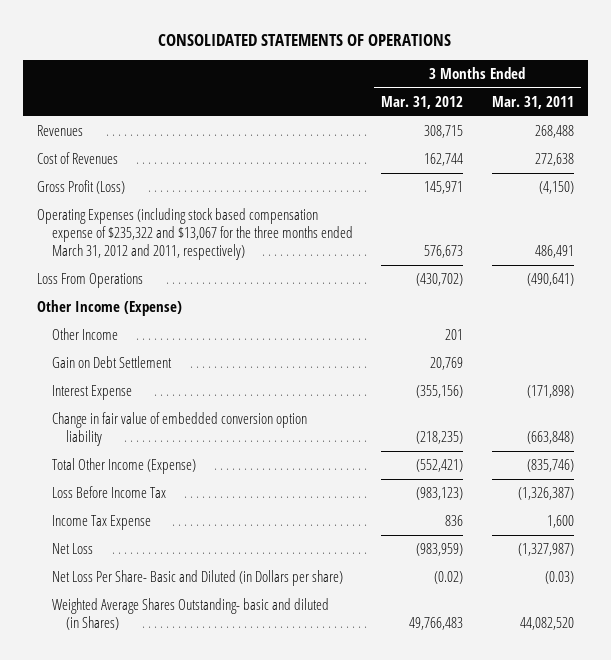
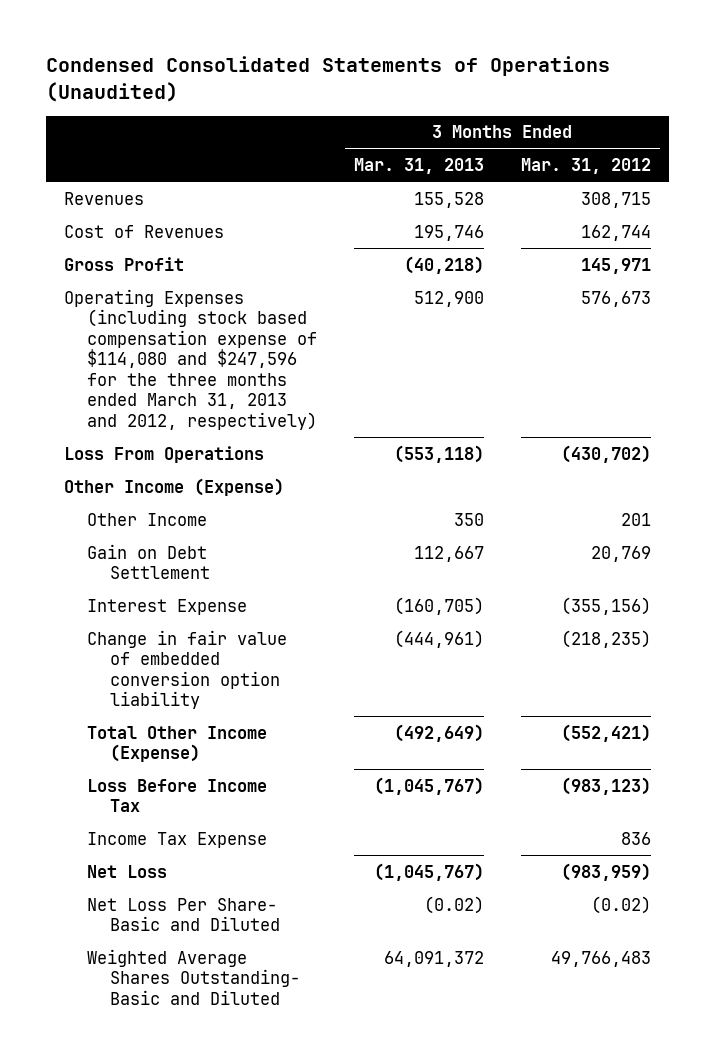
- CONSOLIDATED STATEMENTS OF OPERATIONS
+ Condensed Consolidated Statements of Operations (Unaudited)
- | 3 Months Ended Mar. 31, 2012 | 3 Months Ended Mar. 31, 2011
+ | 3 Months Ended Mar. 31, 2013 | 3 Months Ended Mar. 31, 2012
- Gross Profit (Loss) | 145,971 | (4,150)
- Operating Expenses (including stock based compensation expense of $235,322 and $13,067 for the three months ended March 31, 2012 and 2011, respectively) | 576,673 | 486,491
+ Gross Profit | (40,218) | 145,971
+ Operating Expenses (including stock based compensation expense of $114,080 and $247,596 for the three months ended March 31, 2013 and 2012, respectively) | 512,900 | 576,673
- Net Loss Per Share- Basic and Diluted (in Dollars per share) | (0.02) | (0.03)
- Weighted Average Shares Outstanding- basic and diluted (in Shares) | 49,766,483 | 44,082,520
+ Net Loss Per Share- Basic and Diluted | (0.02) | (0.02)
+ Weighted Average Shares Outstanding- Basic and Diluted | 64,091,372 | 49,766,483

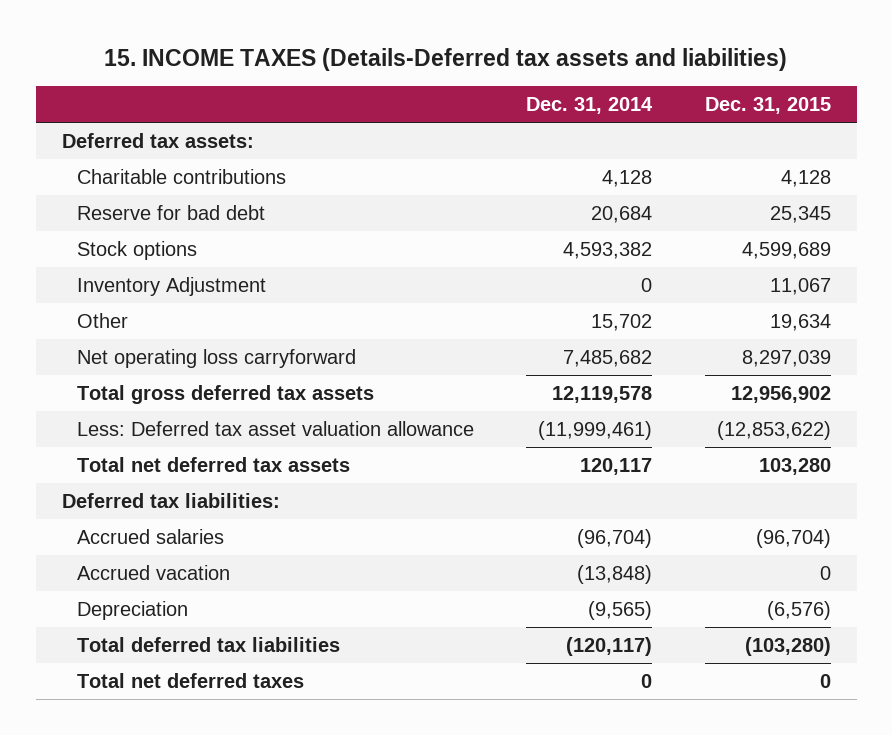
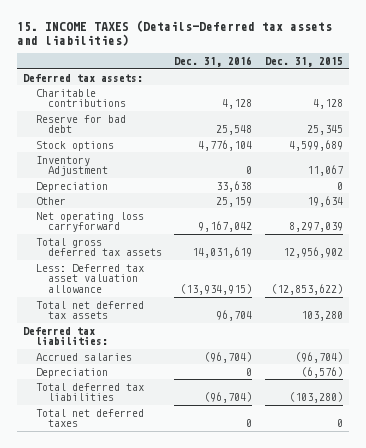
- | Dec. 31, 2014 | Dec. 31, 2015
+ | Dec. 31, 2016 | Dec. 31, 2015
+ Depreciation | 33,638 | 0
- Accrued vacation | (13,848) | 0

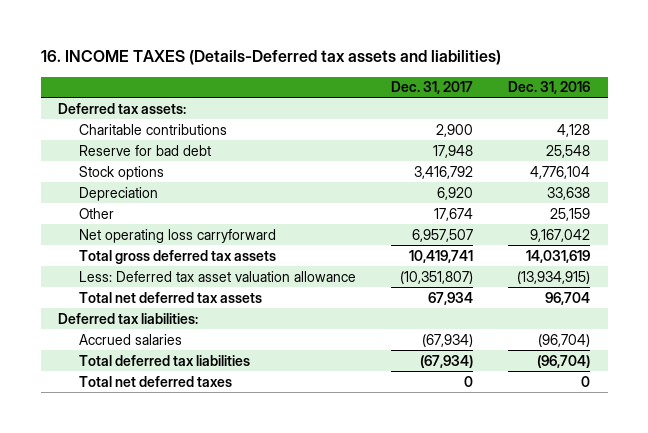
- 15. INCOME TAXES (Details-Deferred tax assets and liabilities)
+ 16. INCOME TAXES (Details-Deferred tax assets and liabilities)
- | Dec. 31, 2016 | Dec. 31, 2015
+ | Dec. 31, 2017 | Dec. 31, 2016
- Inventory Adjustment | 0 | 11,067
- Depreciation | 0 | (6,576)

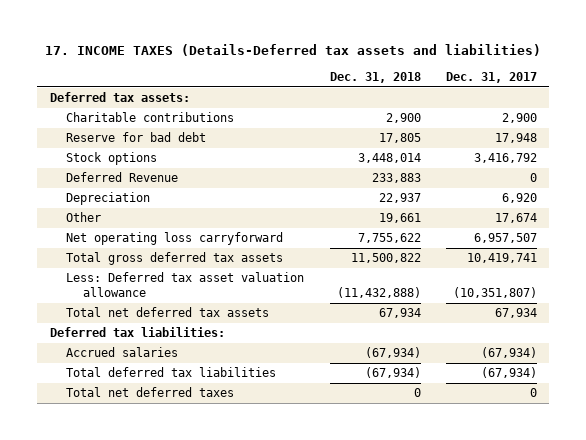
- 16. INCOME TAXES (Details-Deferred tax assets and liabilities)
+ 17. INCOME TAXES (Details-Deferred tax assets and liabilities)
- | Dec. 31, 2017 | Dec. 31, 2016
+ | Dec. 31, 2018 | Dec. 31, 2017
+ Deferred Revenue | 233,883 | 0

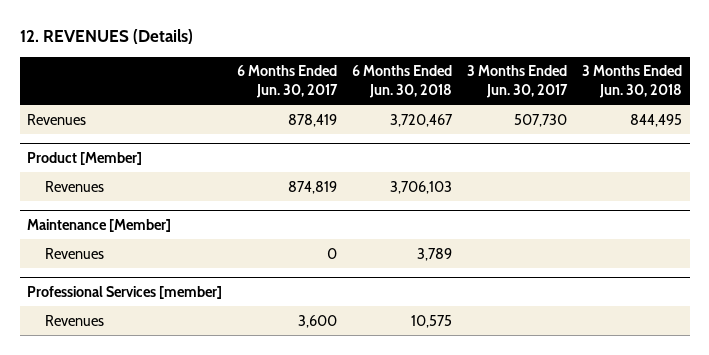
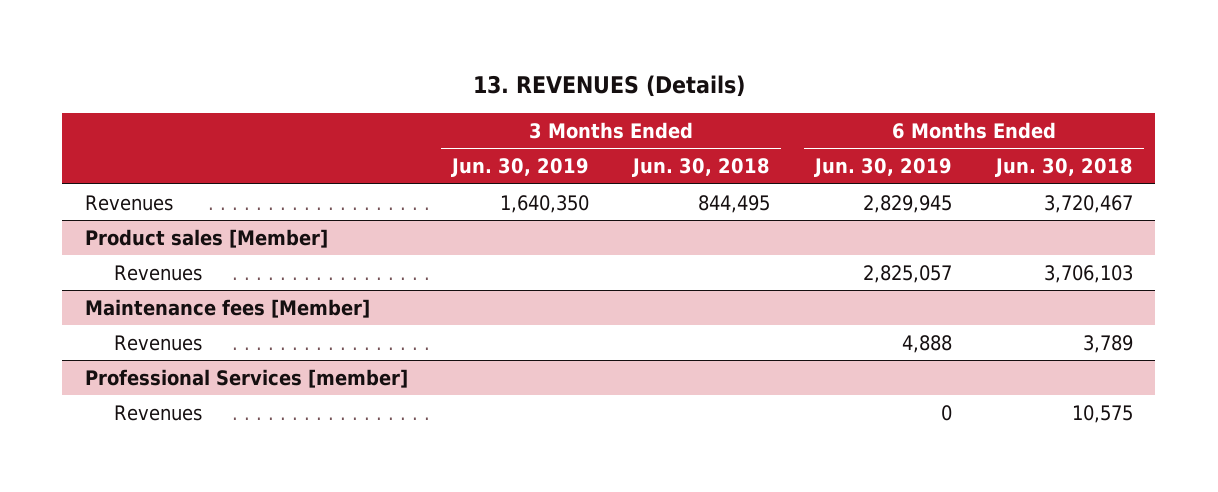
- 12. REVENUES (Details)
+ 13. REVENUES (Details)
- | 6 Months Ended Jun. 30, 2017 | 6 Months Ended Jun. 30, 2018 | 3 Months Ended Jun. 30, 2017 | 3 Months Ended Jun. 30, 2018
+ | 3 Months Ended Jun. 30, 2019 | 3 Months Ended Jun. 30, 2018 | 6 Months Ended Jun. 30, 2019 | 6 Months Ended Jun. 30, 2018
- Product [Member]
+ Product sales [Member]
- Maintenance [Member]
+ Maintenance fees [Member]

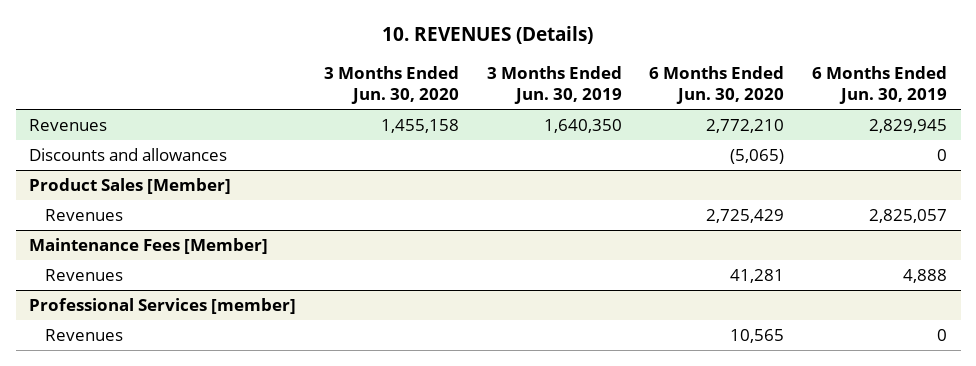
- 13. REVENUES (Details)
+ 10. REVENUES (Details)
- | 3 Months Ended Jun. 30, 2019 | 3 Months Ended Jun. 30, 2018 | 6 Months Ended Jun. 30, 2019 | 6 Months Ended Jun. 30, 2018
+ | 3 Months Ended Jun. 30, 2020 | 3 Months Ended Jun. 30, 2019 | 6 Months Ended Jun. 30, 2020 | 6 Months Ended Jun. 30, 2019
- Product sales [Member]
+ Discounts and allowances | | | (5,065) | 0
+ Product Sales [Member]
- Maintenance fees [Member]
+ Maintenance Fees [Member]

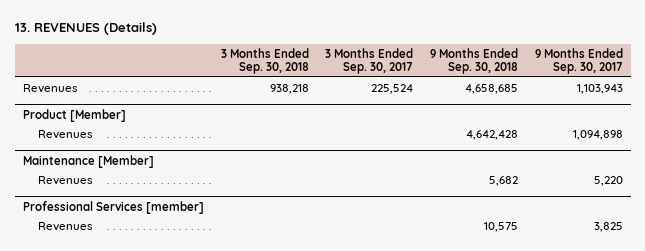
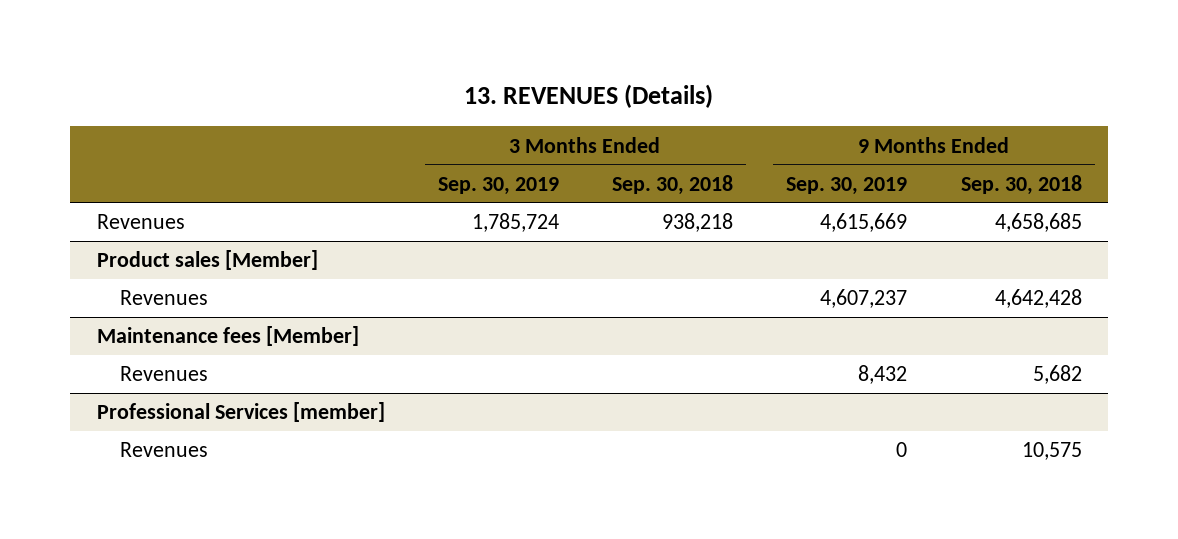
- | 3 Months Ended Sep. 30, 2018 | 3 Months Ended Sep. 30, 2017 | 9 Months Ended Sep. 30, 2018 | 9 Months Ended Sep. 30, 2017
+ | 3 Months Ended Sep. 30, 2019 | 3 Months Ended Sep. 30, 2018 | 9 Months Ended Sep. 30, 2019 | 9 Months Ended Sep. 30, 2018
- Product [Member]
+ Product sales [Member]
- Maintenance [Member]
+ Maintenance fees [Member]

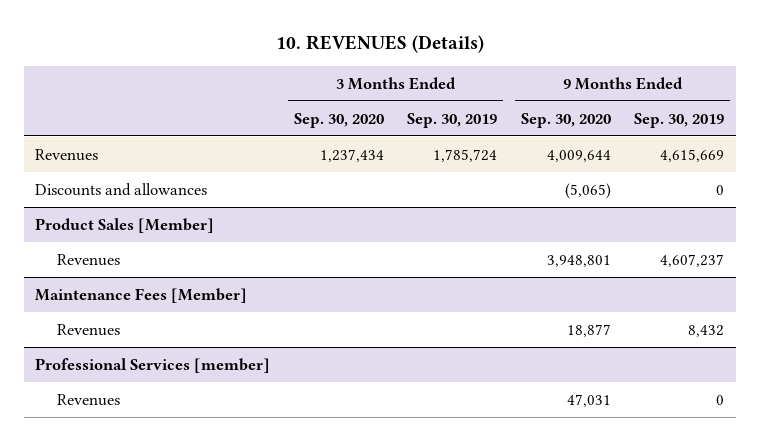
- 13. REVENUES (Details)
+ 10. REVENUES (Details)
- | 3 Months Ended Sep. 30, 2019 | 3 Months Ended Sep. 30, 2018 | 9 Months Ended Sep. 30, 2019 | 9 Months Ended Sep. 30, 2018
+ | 3 Months Ended Sep. 30, 2020 | 3 Months Ended Sep. 30, 2019 | 9 Months Ended Sep. 30, 2020 | 9 Months Ended Sep. 30, 2019
- Product sales [Member]
+ Discounts and allowances | | | (5,065) | 0
+ Product Sales [Member]
- Maintenance fees [Member]
+ Maintenance Fees [Member]

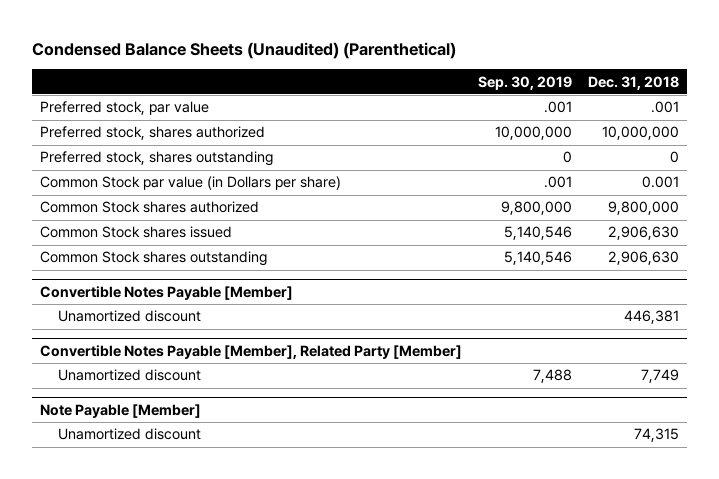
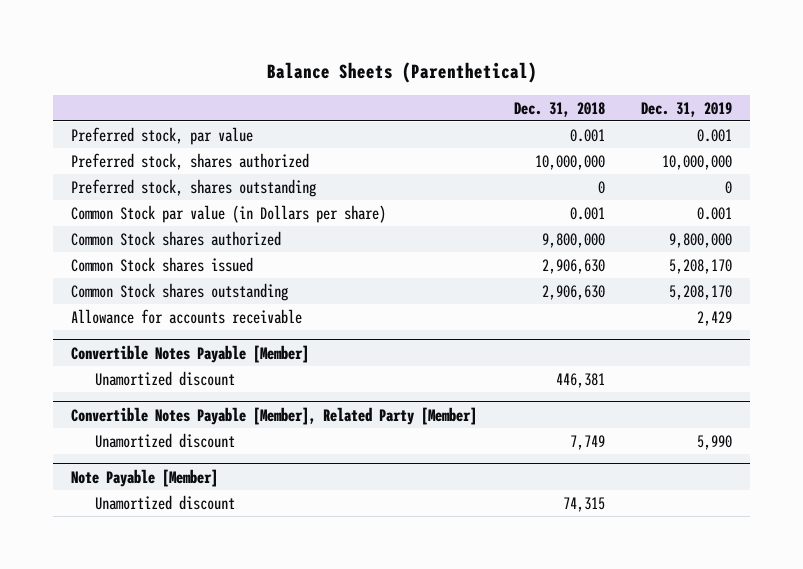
- Condensed Balance Sheets (Unaudited) (Parenthetical)
+ Balance Sheets (Parenthetical)
- | Sep. 30, 2019 | Dec. 31, 2018
+ | Dec. 31, 2018 | Dec. 31, 2019
- Preferred stock, par value | .001 | .001
+ Preferred stock, par value | 0.001 | 0.001
+ Allowance for accounts receivable | | 2,429

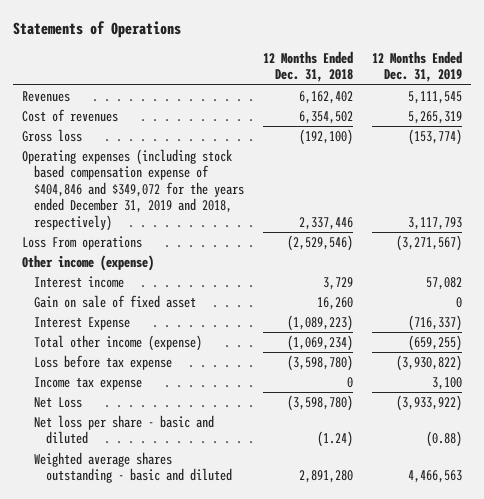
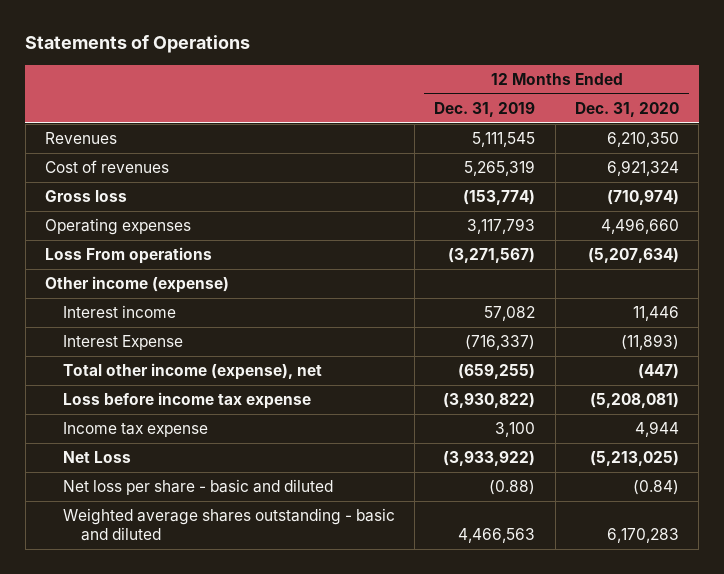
- | 12 Months Ended Dec. 31, 2018 | 12 Months Ended Dec. 31, 2019
+ | 12 Months Ended Dec. 31, 2019 | 12 Months Ended Dec. 31, 2020
- Operating expenses (including stock based compensation expense of $404,846 and $349,072 for the years ended December 31, 2019 and 2018, respectively) | 2,337,446 | 3,117,793
+ Operating expenses | 3,117,793 | 4,496,660
- Gain on sale of fixed asset | 16,260 | 0
- Total other income (expense) | (1,069,234) | (659,255)
- Loss before tax expense | (3,598,780) | (3,930,822)
+ Total other income (expense), net | (659,255) | (447)
+ Loss before income tax expense | (3,930,822) | (5,208,081)

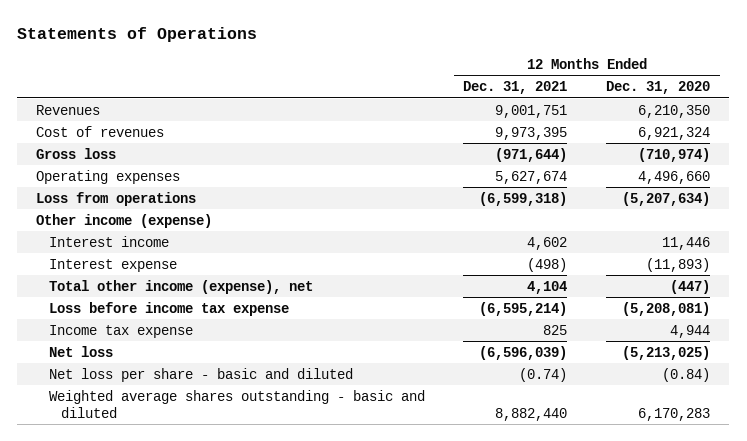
- | 12 Months Ended Dec. 31, 2019 | 12 Months Ended Dec. 31, 2020
+ | 12 Months Ended Dec. 31, 2021 | 12 Months Ended Dec. 31, 2020
- Loss From operations | (3,271,567) | (5,207,634)
+ Loss from operations | (6,599,318) | (5,207,634)
- Interest Expense | (716,337) | (11,893)
+ Interest expense | (498) | (11,893)
- Net Loss | (3,933,922) | (5,213,025)
+ Net loss | (6,596,039) | (5,213,025)

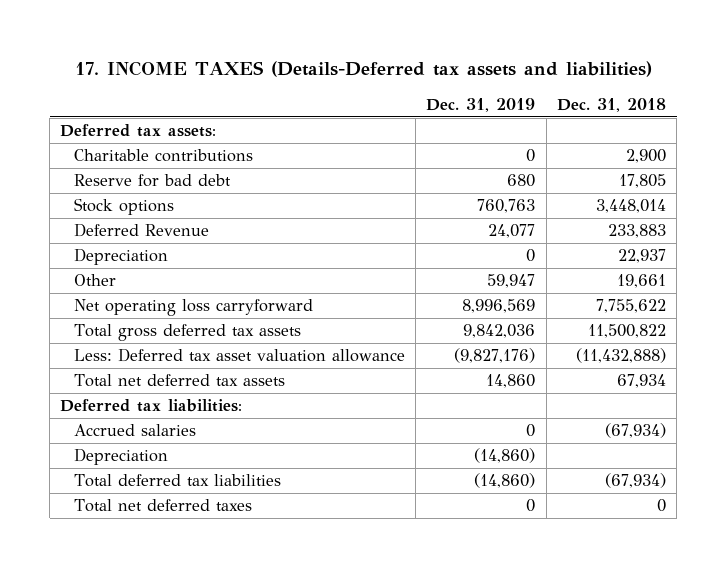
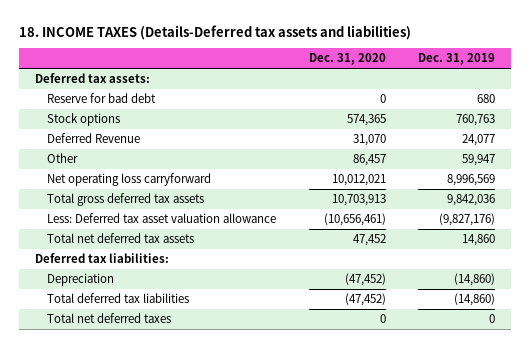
- 17. INCOME TAXES (Details-Deferred tax assets and liabilities)
+ 18. INCOME TAXES (Details-Deferred tax assets and liabilities)
- | Dec. 31, 2019 | Dec. 31, 2018
+ | Dec. 31, 2020 | Dec. 31, 2019
- Charitable contributions | 0 | 2,900
- Depreciation | 0 | 22,937
- Accrued salaries | 0 | (67,934)

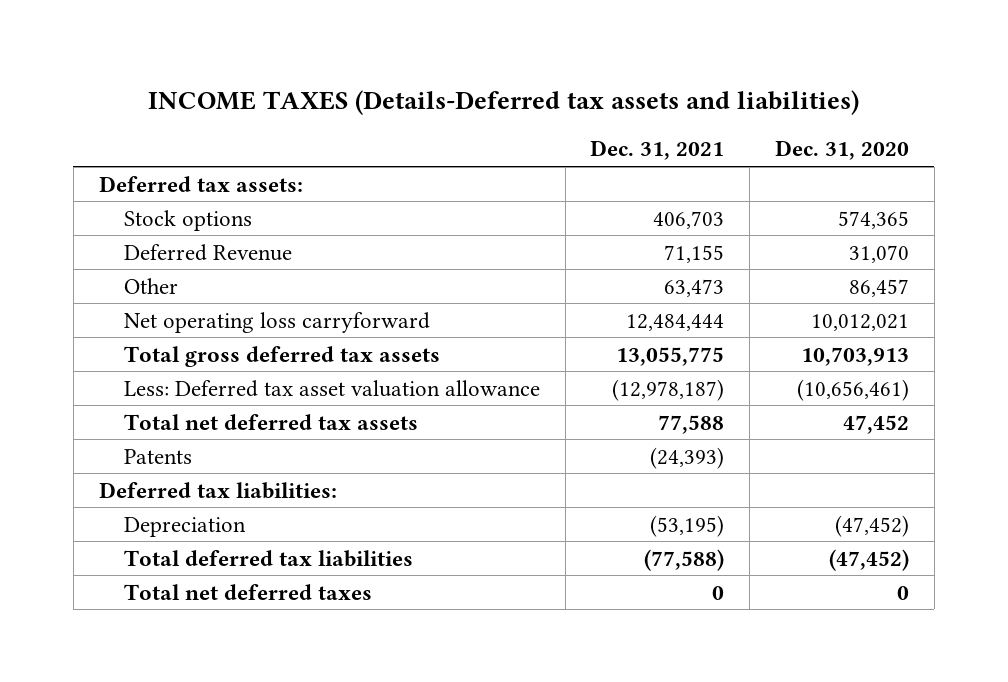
- 18. INCOME TAXES (Details-Deferred tax assets and liabilities)
+ INCOME TAXES (Details-Deferred tax assets and liabilities)
- | Dec. 31, 2020 | Dec. 31, 2019
+ | Dec. 31, 2021 | Dec. 31, 2020
- Reserve for bad debt | 0 | 680
+ Patents | (24,393) |

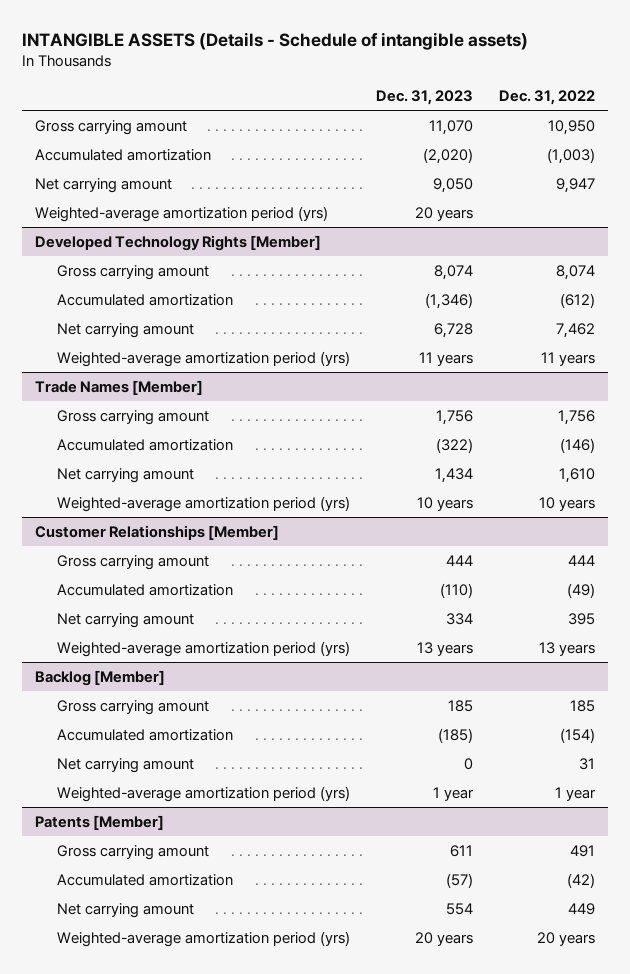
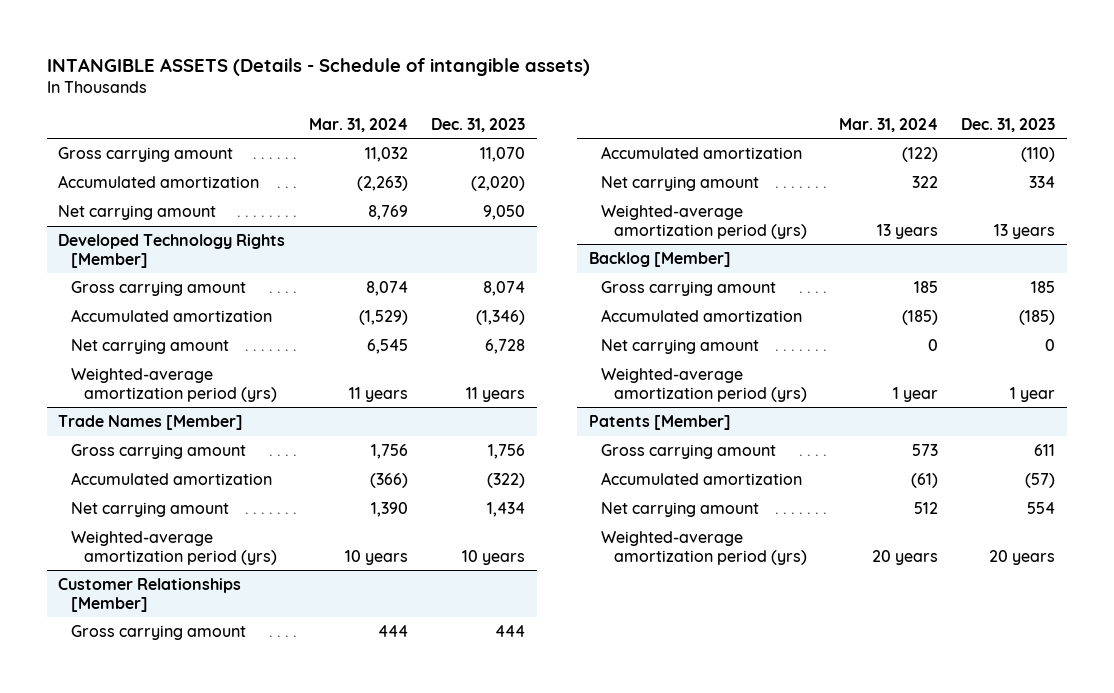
- | Dec. 31, 2023 | Dec. 31, 2022
+ | Mar. 31, 2024 | Dec. 31, 2023
- Weighted-average amortization period (yrs) | 20 years |

